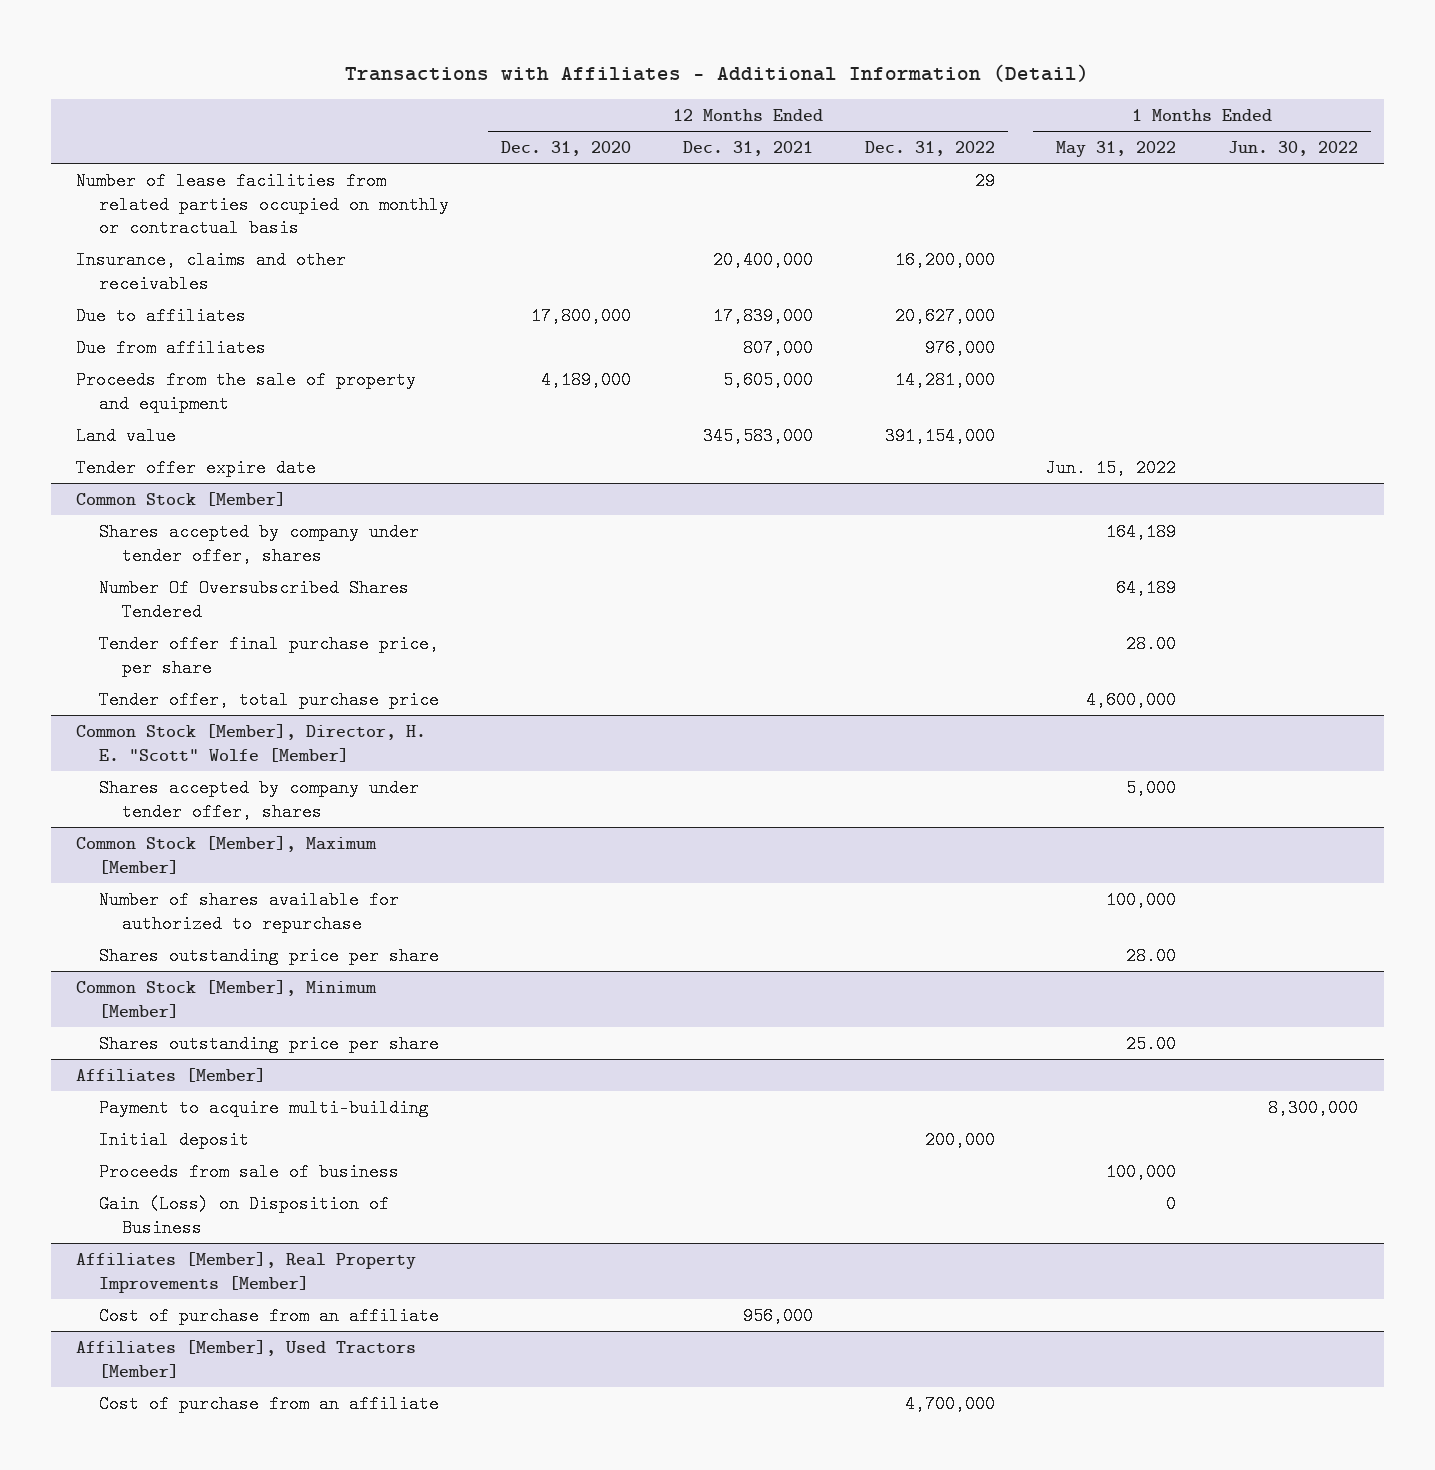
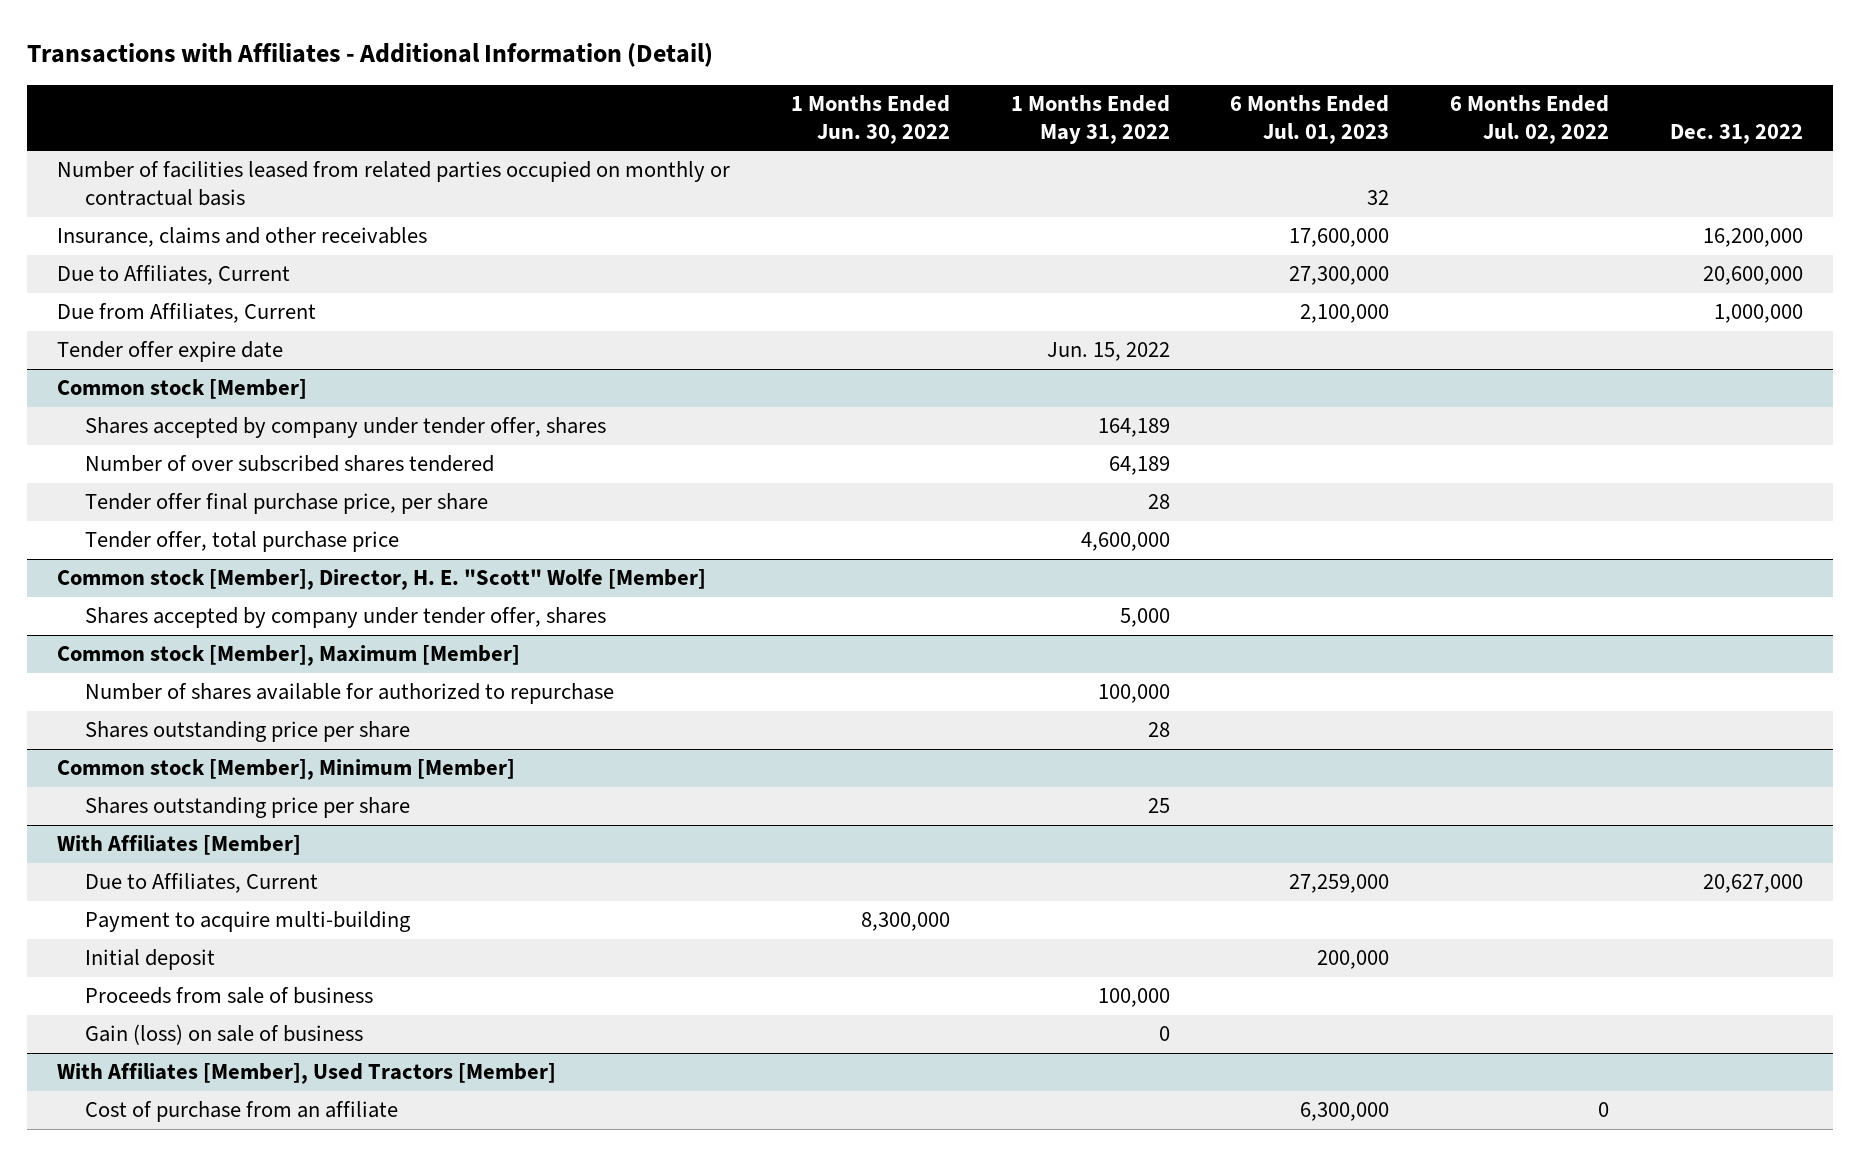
- | 12 Months Ended Dec. 31, 2020 | 12 Months Ended Dec. 31, 2021 | 12 Months Ended Dec. 31, 2022 | 1 Months Ended May 31, 2022 | 1 Months Ended Jun. 30, 2022
+ | 1 Months Ended Jun. 30, 2022 | 1 Months Ended May 31, 2022 | 6 Months Ended Jul. 01, 2023 | 6 Months Ended Jul. 02, 2022 | Dec. 31, 2022
- Number of lease facilities from related parties occupied on monthly or contractual basis | | | 29 | |
+ Number of facilities leased from related parties occupied on monthly or contractual basis | | | 32 | |
- Due to affiliates | 17,800,000 | 17,839,000 | 20,627,000 | |
- Due from affiliates | | 807,000 | 976,000 | |
- Proceeds from the sale of property and equipment | 4,189,000 | 5,605,000 | 14,281,000 | |
- Land value | | 345,583,000 | 391,154,000 | |
+ Due to Affiliates, Current | | | 27,300,000 | | 20,600,000
+ Due from Affiliates, Current | | | 2,100,000 | | 1,000,000
- Common Stock [Member]
+ Common stock [Member]
- Number Of Oversubscribed Shares Tendered | | | | 64,189 |
- Tender offer final purchase price, per share | | | | 28.00 |
+ Number of over subscribed shares tendered | | 64,189 | | |
+ Tender offer final purchase price, per share | | 28 | | |
- Common Stock [Member], Director, H. E. "Scott" Wolfe [Member]
+ Common stock [Member], Director, H. E. "Scott" Wolfe [Member]
- Common Stock [Member], Maximum [Member]
+ Common stock [Member], Maximum [Member]
- Shares outstanding price per share | | | | 28.00 |
- Common Stock [Member], Minimum [Member]
- Shares outstanding price per share | | | | 25.00 |
- Affiliates [Member]
+ Shares outstanding price per share | | 28 | | |
+ Common stock [Member], Minimum [Member]
+ Shares outstanding price per share | | 25 | | |
+ With Affiliates [Member]
+ Due to Affiliates, Current | | | 27,259,000 | | 20,627,000
- Gain (Loss) on Disposition of Business | | | | 0 |
- Affiliates [Member], Real Property Improvements [Member]
- Cost of purchase from an affiliate | | 956,000 | | |
- Affiliates [Member], Used Tractors [Member]
+ Gain (loss) on sale of business | | 0 | | |
+ With Affiliates [Member], Used Tractors [Member]

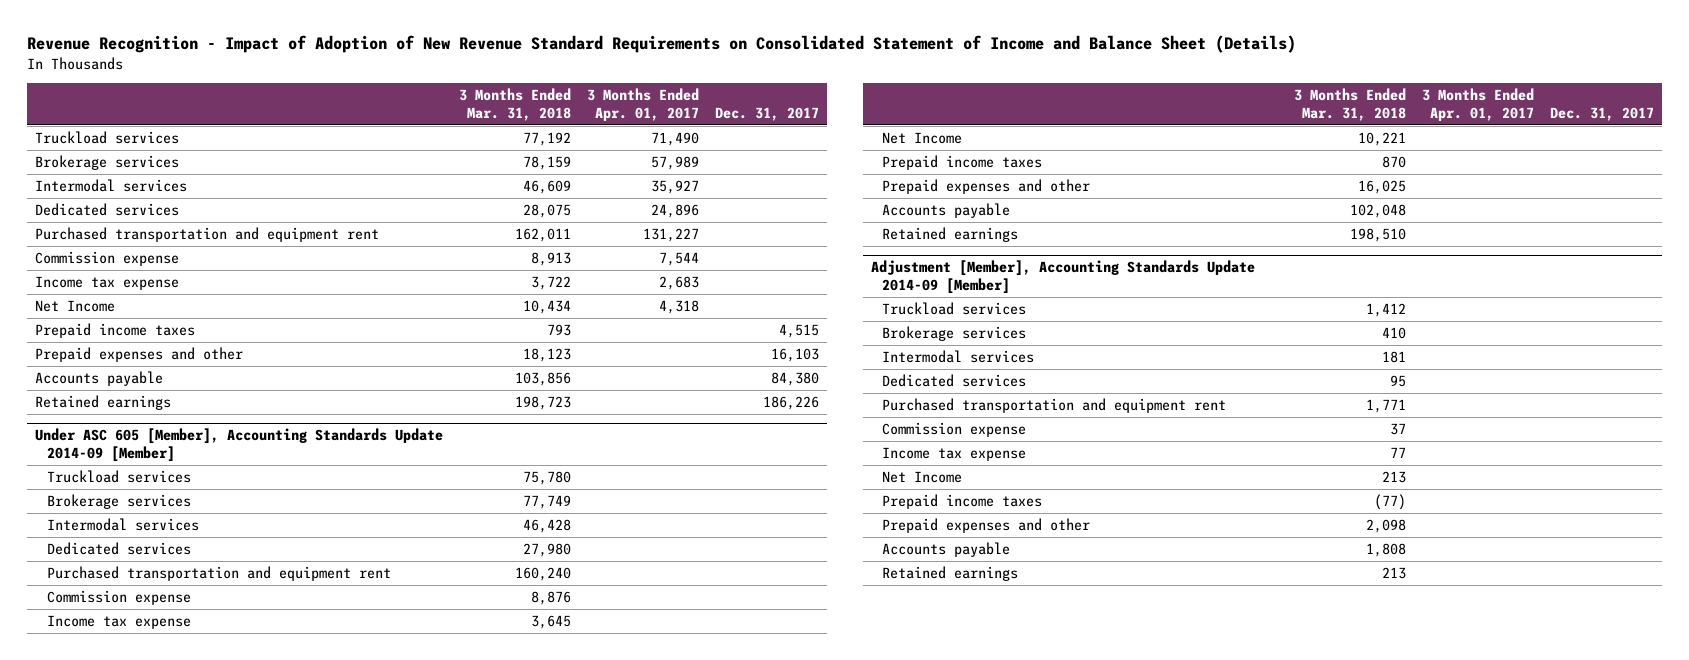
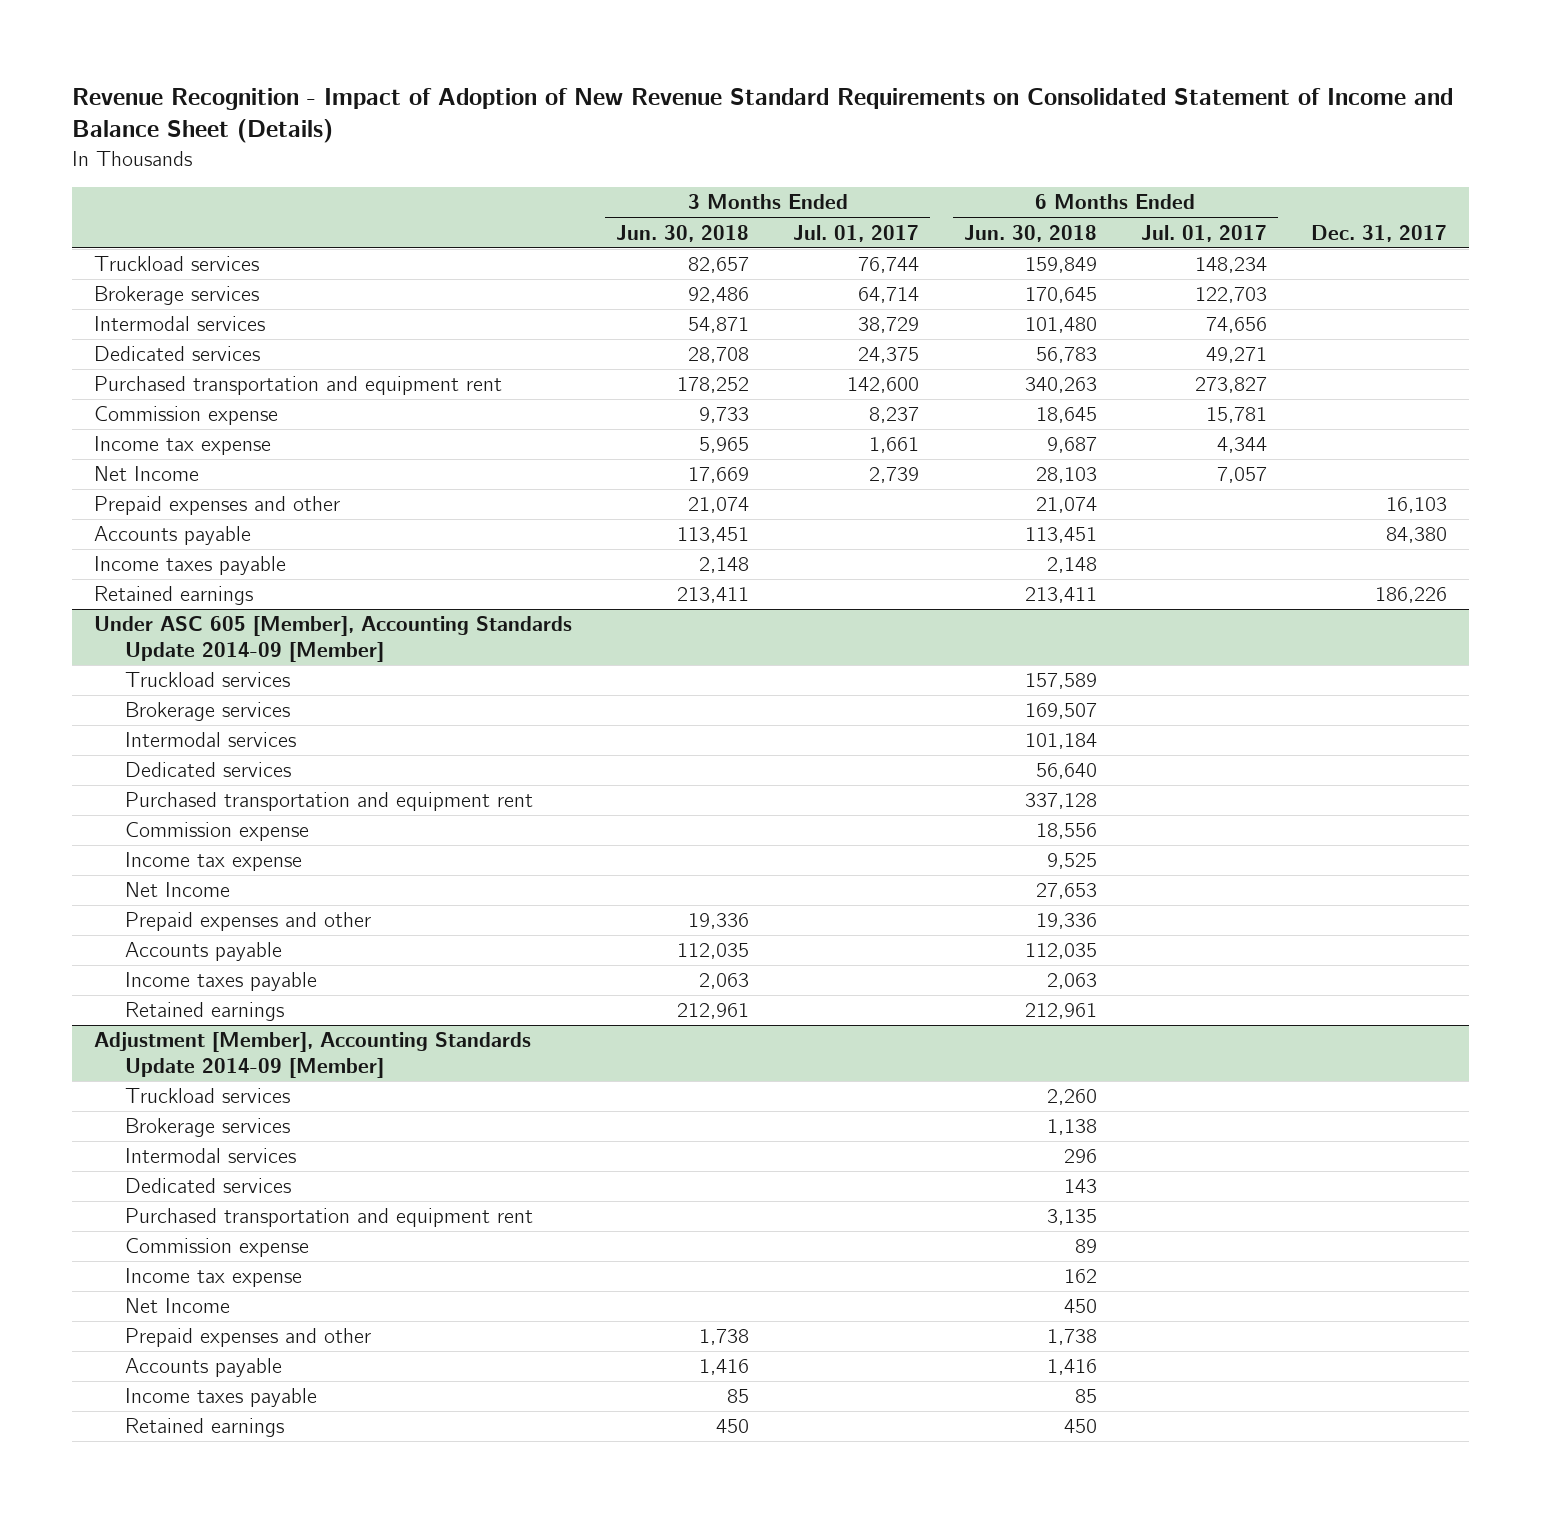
- | 3 Months Ended Mar. 31, 2018 | 3 Months Ended Apr. 01, 2017 | Dec. 31, 2017
+ | 3 Months Ended Jun. 30, 2018 | 3 Months Ended Jul. 01, 2017 | 6 Months Ended Jun. 30, 2018 | 6 Months Ended Jul. 01, 2017 | Dec. 31, 2017
- Prepaid income taxes | 793 | | 4,515
+ Income taxes payable | 2,148 | | 2,148 | |
@ Under ASC 605 [Member], Accounting Standards Update 2014-09 [Member]
- Prepaid income taxes | 870 | |
+ Income taxes payable | 2,063 | | 2,063 | |
@ Adjustment [Member], Accounting Standards Update 2014-09 [Member]
- Prepaid income taxes | (77) | |
+ Income taxes payable | 85 | | 85 | |

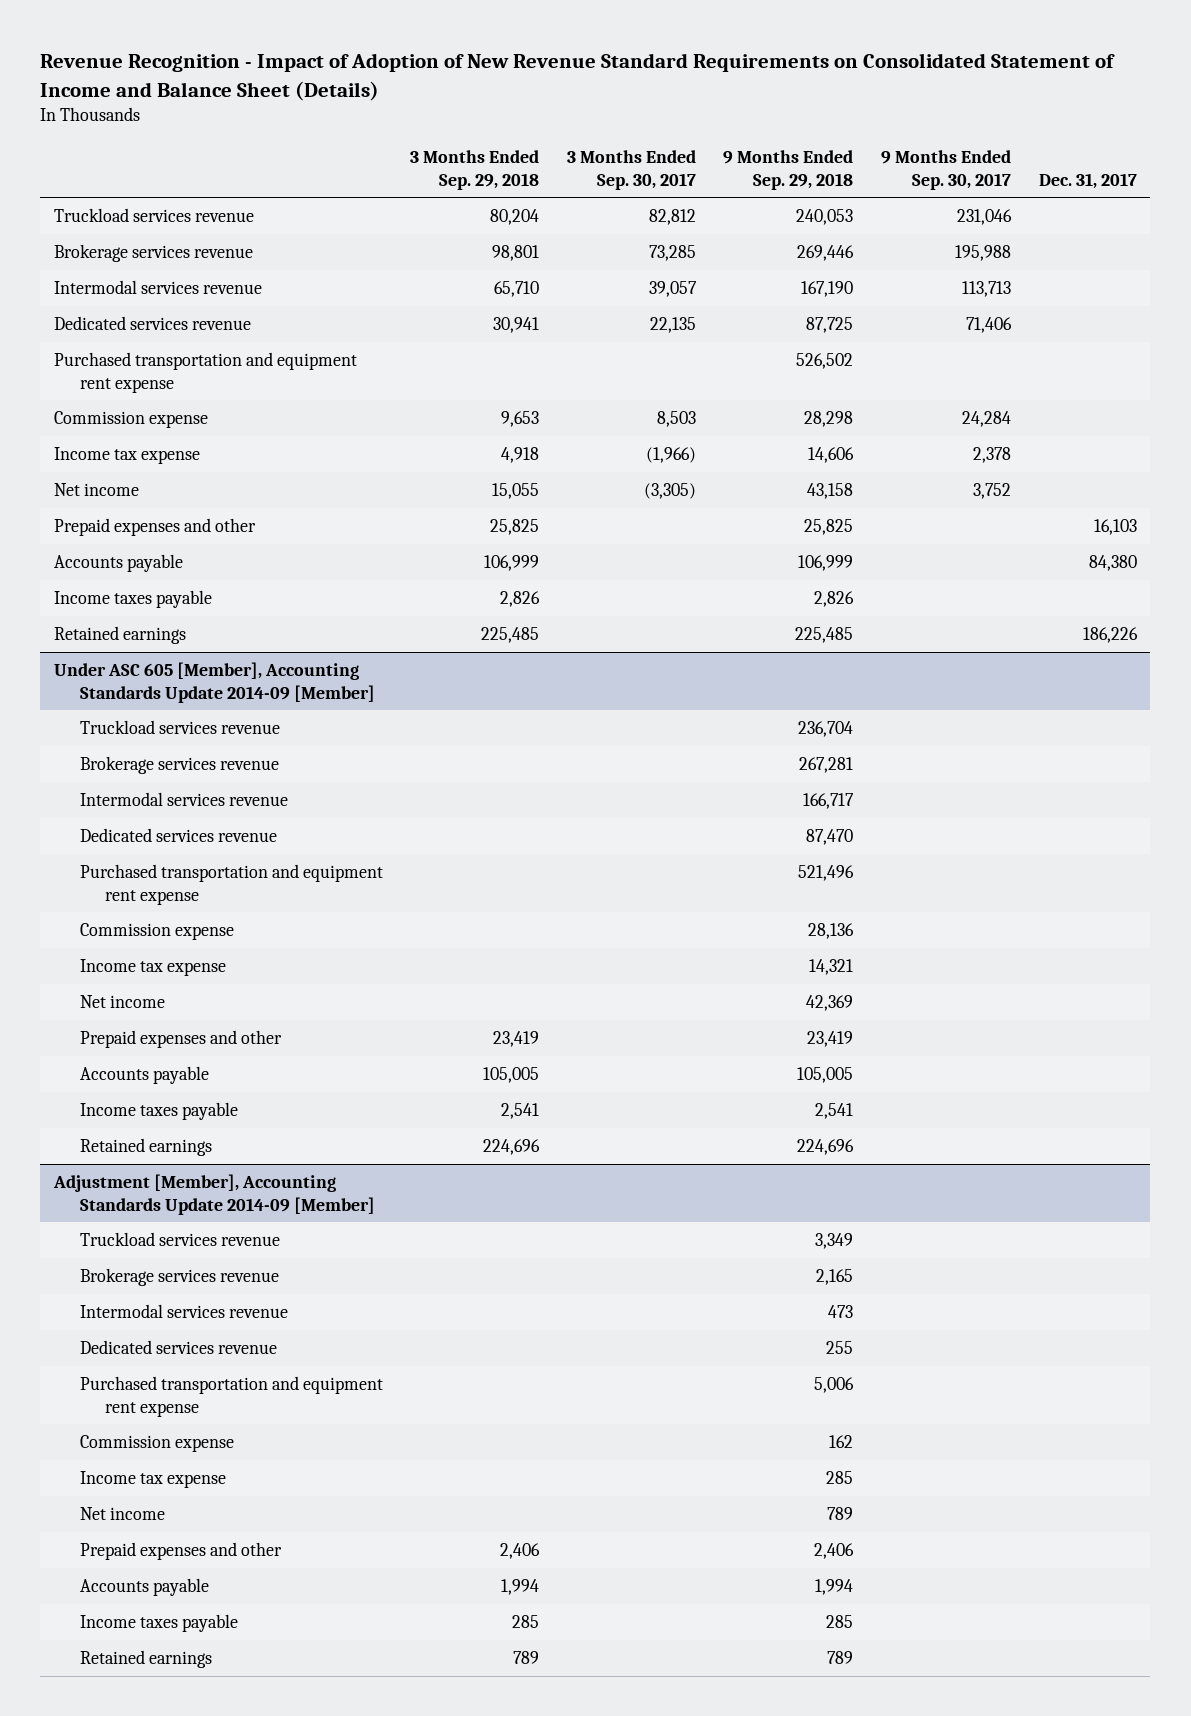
- | 3 Months Ended Jun. 30, 2018 | 3 Months Ended Jul. 01, 2017 | 6 Months Ended Jun. 30, 2018 | 6 Months Ended Jul. 01, 2017 | Dec. 31, 2017
+ | 3 Months Ended Sep. 29, 2018 | 3 Months Ended Sep. 30, 2017 | 9 Months Ended Sep. 29, 2018 | 9 Months Ended Sep. 30, 2017 | Dec. 31, 2017
- Truckload services | 82,657 | 76,744 | 159,849 | 148,234 |
- Brokerage services | 92,486 | 64,714 | 170,645 | 122,703 |
- Intermodal services | 54,871 | 38,729 | 101,480 | 74,656 |
- Dedicated services | 28,708 | 24,375 | 56,783 | 49,271 |
- Purchased transportation and equipment rent | 178,252 | 142,600 | 340,263 | 273,827 |
+ Truckload services revenue | 80,204 | 82,812 | 240,053 | 231,046 |
+ Brokerage services revenue | 98,801 | 73,285 | 269,446 | 195,988 |
+ Intermodal services revenue | 65,710 | 39,057 | 167,190 | 113,713 |
+ Dedicated services revenue | 30,941 | 22,135 | 87,725 | 71,406 |
+ Purchased transportation and equipment rent expense | | | 526,502 | |
- Net Income | 17,669 | 2,739 | 28,103 | 7,057 |
+ Net income | 15,055 | (3,305) | 43,158 | 3,752 |
@ Under ASC 605 [Member], Accounting Standards Update 2014-09 [Member]
- Truckload services | | | 157,589 | |
- Brokerage services | | | 169,507 | |
- Intermodal services | | | 101,184 | |
- Dedicated services | | | 56,640 | |
- Purchased transportation and equipment rent | | | 337,128 | |
+ Truckload services revenue | | | 236,704 | |
+ Brokerage services revenue | | | 267,281 | |
+ Intermodal services revenue | | | 166,717 | |
+ Dedicated services revenue | | | 87,470 | |
+ Purchased transportation and equipment rent expense | | | 521,496 | |
- Net Income | | | 27,653 | |
+ Net income | | | 42,369 | |
@ Adjustment [Member], Accounting Standards Update 2014-09 [Member]
- Truckload services | | | 2,260 | |
- Brokerage services | | | 1,138 | |
- Intermodal services | | | 296 | |
- Dedicated services | | | 143 | |
- Purchased transportation and equipment rent | | | 3,135 | |
+ Truckload services revenue | | | 3,349 | |
+ Brokerage services revenue | | | 2,165 | |
+ Intermodal services revenue | | | 473 | |
+ Dedicated services revenue | | | 255 | |
+ Purchased transportation and equipment rent expense | | | 5,006 | |
- Net Income | | | 450 | |
+ Net income | | | 789 | |

